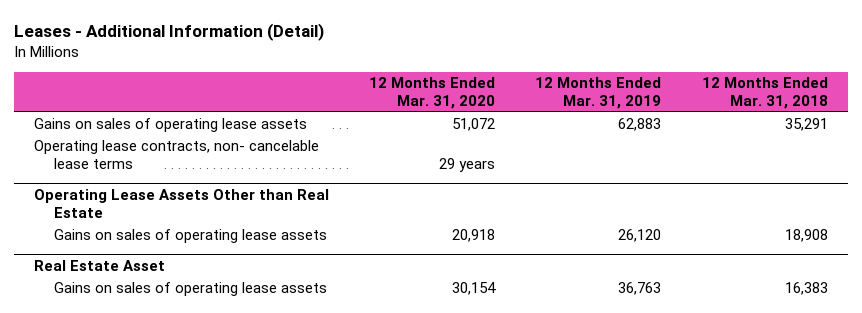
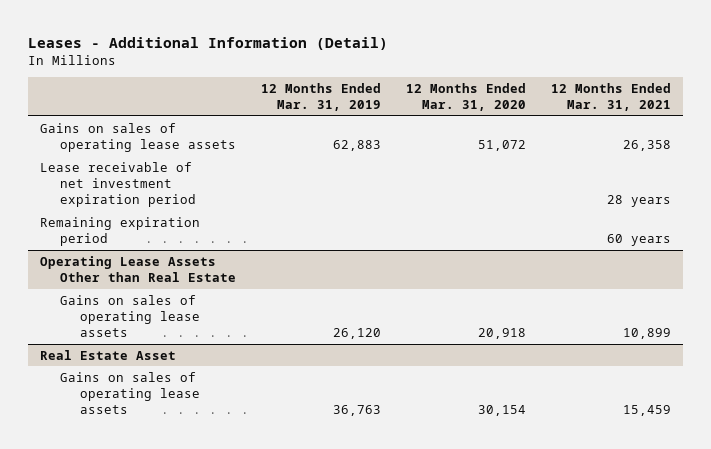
- | 12 Months Ended Mar. 31, 2020 | 12 Months Ended Mar. 31, 2019 | 12 Months Ended Mar. 31, 2018
+ | 12 Months Ended Mar. 31, 2019 | 12 Months Ended Mar. 31, 2020 | 12 Months Ended Mar. 31, 2021
- Operating lease contracts, non- cancelable lease terms | 29 years | |
+ Lease receivable of net investment expiration period | | | 28 years
+ Remaining expiration period | | | 60 years

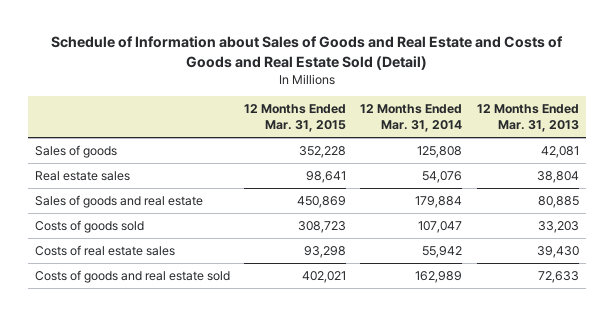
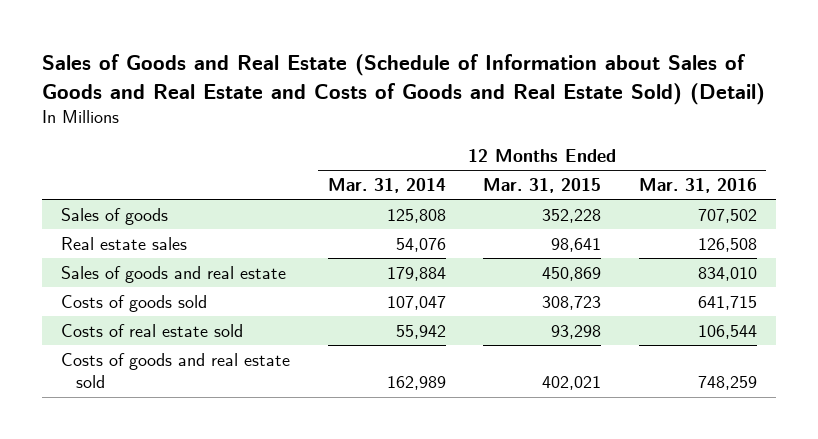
- Schedule of Information about Sales of Goods and Real Estate and Costs of Goods and Real Estate Sold (Detail)
+ Sales of Goods and Real Estate (Schedule of Information about Sales of Goods and Real Estate and Costs of Goods and Real Estate Sold) (Detail)
- | 12 Months Ended Mar. 31, 2015 | 12 Months Ended Mar. 31, 2014 | 12 Months Ended Mar. 31, 2013
+ | 12 Months Ended Mar. 31, 2014 | 12 Months Ended Mar. 31, 2015 | 12 Months Ended Mar. 31, 2016
- Costs of real estate sales | 93,298 | 55,942 | 39,430
+ Costs of real estate sold | 55,942 | 93,298 | 106,544

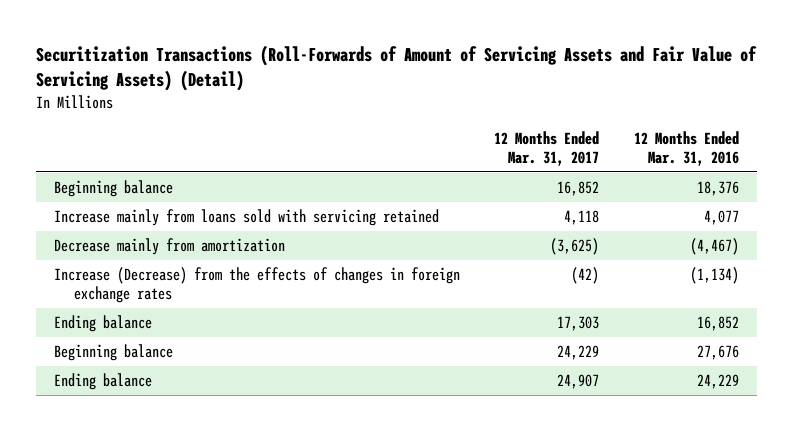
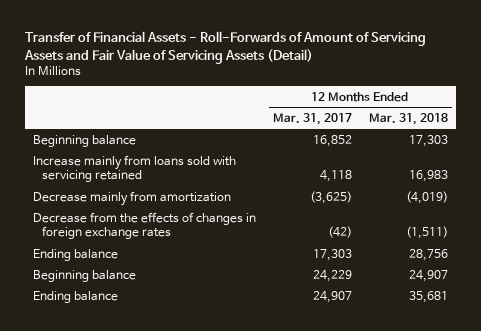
- Securitization Transactions (Roll-Forwards of Amount of Servicing Assets and Fair Value of Servicing Assets) (Detail)
+ Transfer of Financial Assets - Roll-Forwards of Amount of Servicing Assets and Fair Value of Servicing Assets (Detail)
- | 12 Months Ended Mar. 31, 2017 | 12 Months Ended Mar. 31, 2016
+ | 12 Months Ended Mar. 31, 2017 | 12 Months Ended Mar. 31, 2018
- Increase (Decrease) from the effects of changes in foreign exchange rates | (42) | (1,134)
+ Decrease from the effects of changes in foreign exchange rates | (42) | (1,511)

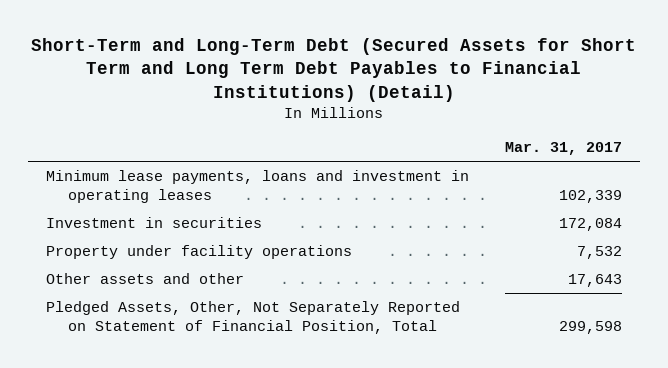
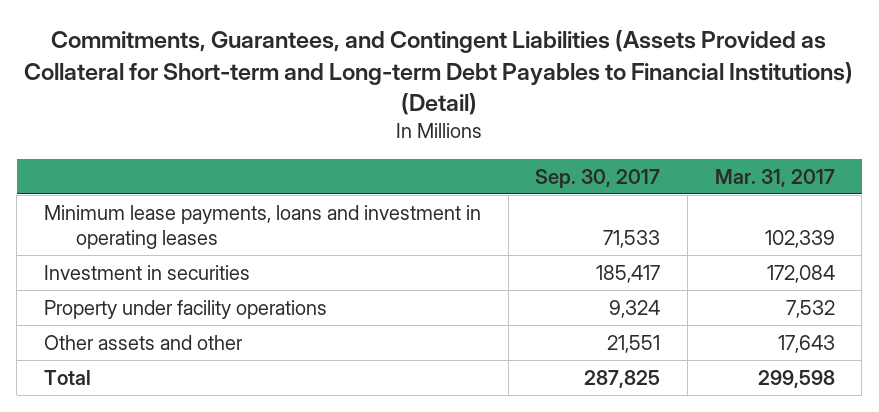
- Short-Term and Long-Term Debt (Secured Assets for Short Term and Long Term Debt Payables to Financial Institutions) (Detail)
+ Commitments, Guarantees, and Contingent Liabilities (Assets Provided as Collateral for Short-term and Long-term Debt Payables to Financial Institutions) (Detail)
- | Mar. 31, 2017
+ | Sep. 30, 2017 | Mar. 31, 2017
- Pledged Assets, Other, Not Separately Reported on Statement of Financial Position, Total | 299,598
+ Total | 287,825 | 299,598

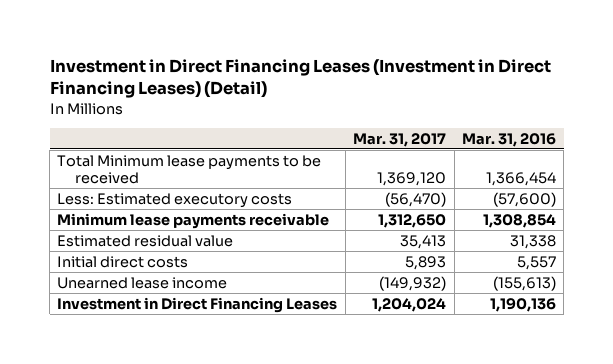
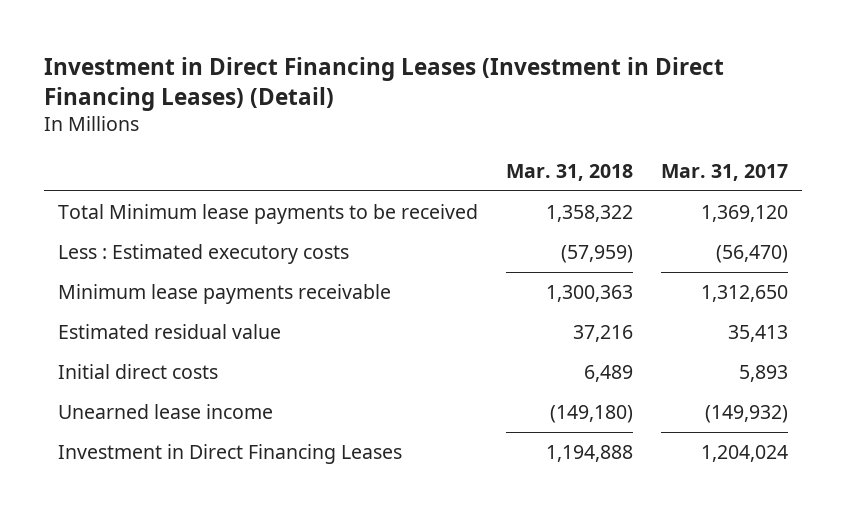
- | Mar. 31, 2017 | Mar. 31, 2016
+ | Mar. 31, 2018 | Mar. 31, 2017
- Less: Estimated executory costs | (56,470) | (57,600)
+ Less : Estimated executory costs | (57,959) | (56,470)

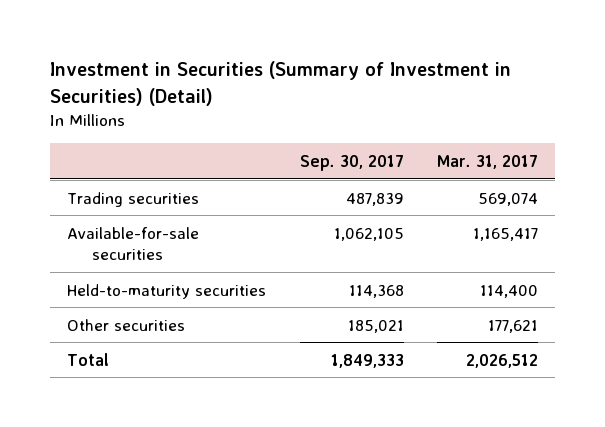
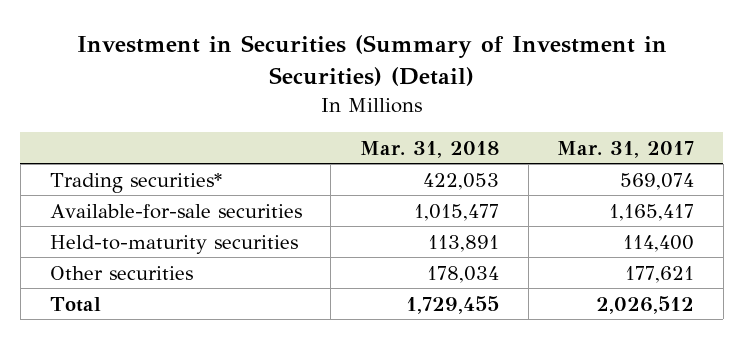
- | Sep. 30, 2017 | Mar. 31, 2017
+ | Mar. 31, 2018 | Mar. 31, 2017
- Trading securities | 487,839 | 569,074
+ Trading securities* | 422,053 | 569,074

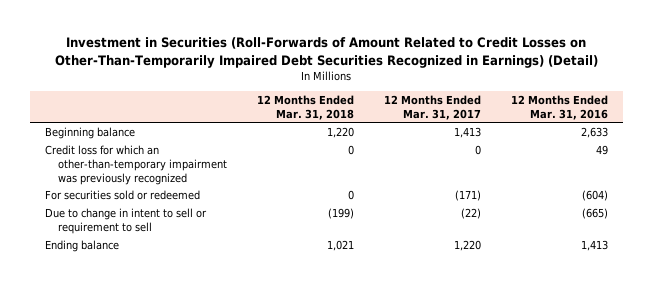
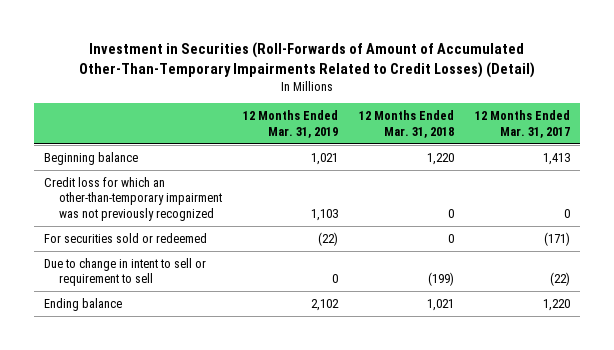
- Investment in Securities (Roll-Forwards of Amount Related to Credit Losses on Other-Than-Temporarily Impaired Debt Securities Recognized in Earnings) (Detail)
+ Investment in Securities (Roll-Forwards of Amount of Accumulated Other-Than-Temporary Impairments Related to Credit Losses) (Detail)
- | 12 Months Ended Mar. 31, 2018 | 12 Months Ended Mar. 31, 2017 | 12 Months Ended Mar. 31, 2016
+ | 12 Months Ended Mar. 31, 2019 | 12 Months Ended Mar. 31, 2018 | 12 Months Ended Mar. 31, 2017
- Credit loss for which an other-than-temporary impairment was previously recognized | 0 | 0 | 49
+ Credit loss for which an other-than-temporary impairment was not previously recognized | 1,103 | 0 | 0

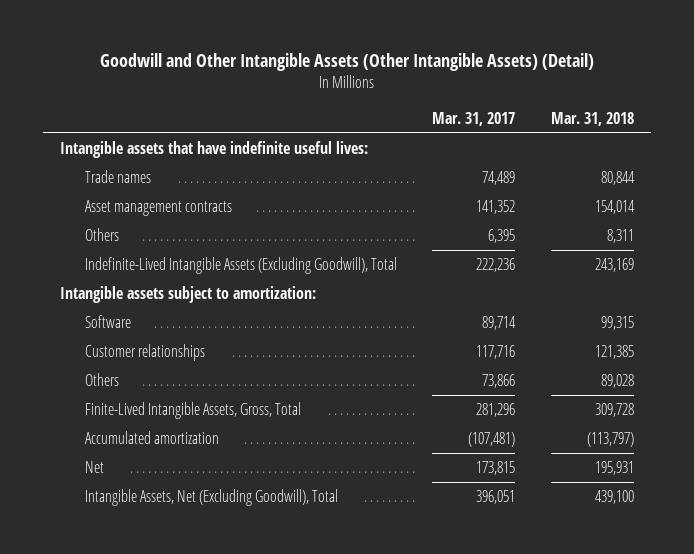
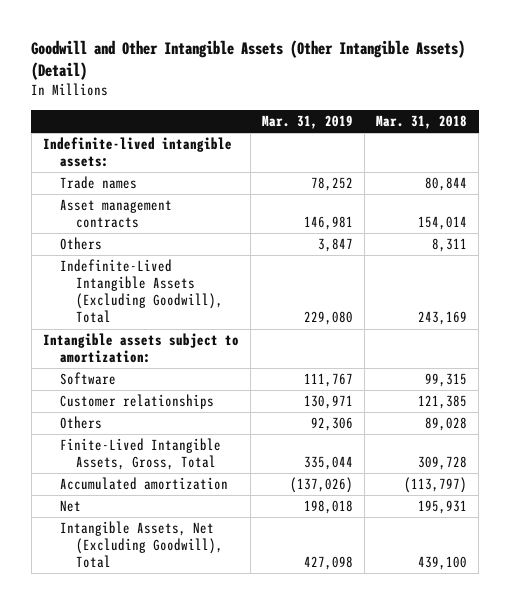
- | Mar. 31, 2017 | Mar. 31, 2018
+ | Mar. 31, 2019 | Mar. 31, 2018
- Intangible assets that have indefinite useful lives:
+ Indefinite-lived intangible assets:

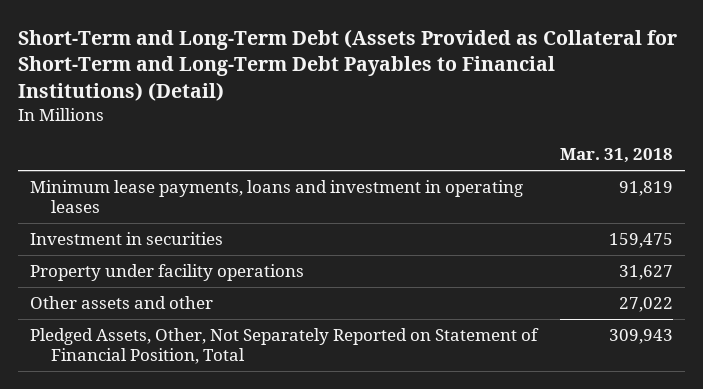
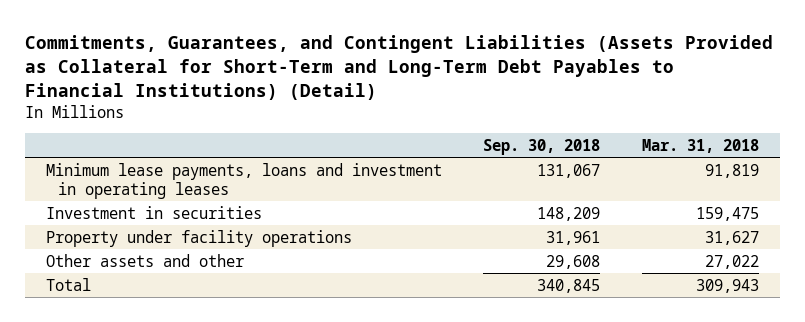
- Short-Term and Long-Term Debt (Assets Provided as Collateral for Short-Term and Long-Term Debt Payables to Financial Institutions) (Detail)
+ Commitments, Guarantees, and Contingent Liabilities (Assets Provided as Collateral for Short-Term and Long-Term Debt Payables to Financial Institutions) (Detail)
- | Mar. 31, 2018
+ | Sep. 30, 2018 | Mar. 31, 2018
- Pledged Assets, Other, Not Separately Reported on Statement of Financial Position, Total | 309,943
+ Total | 340,845 | 309,943

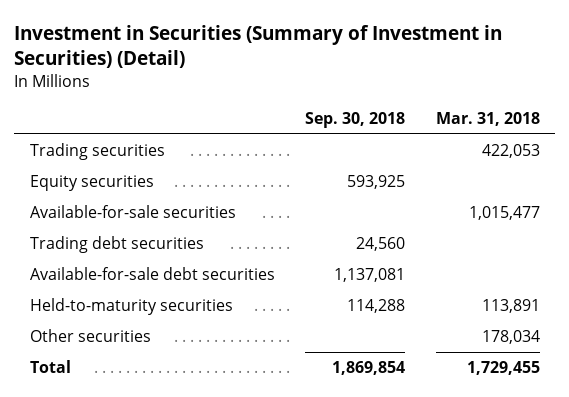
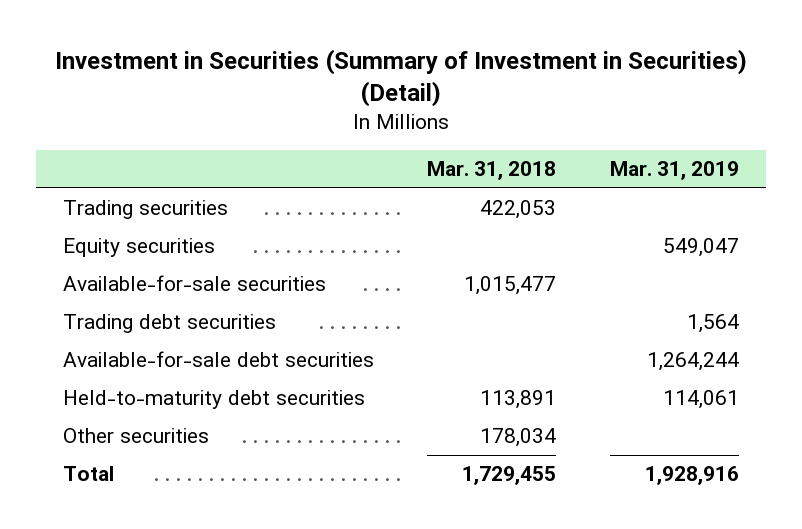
- | Sep. 30, 2018 | Mar. 31, 2018
+ | Mar. 31, 2018 | Mar. 31, 2019
- Held-to-maturity securities | 114,288 | 113,891
+ Held-to-maturity debt securities | 113,891 | 114,061

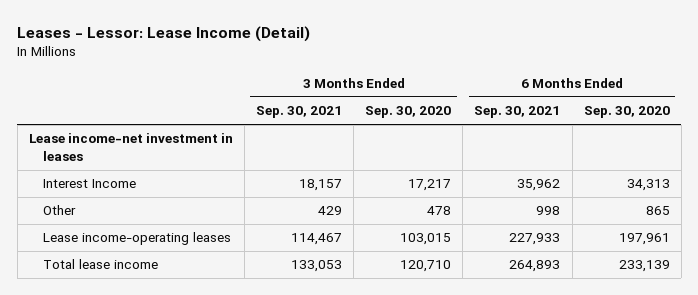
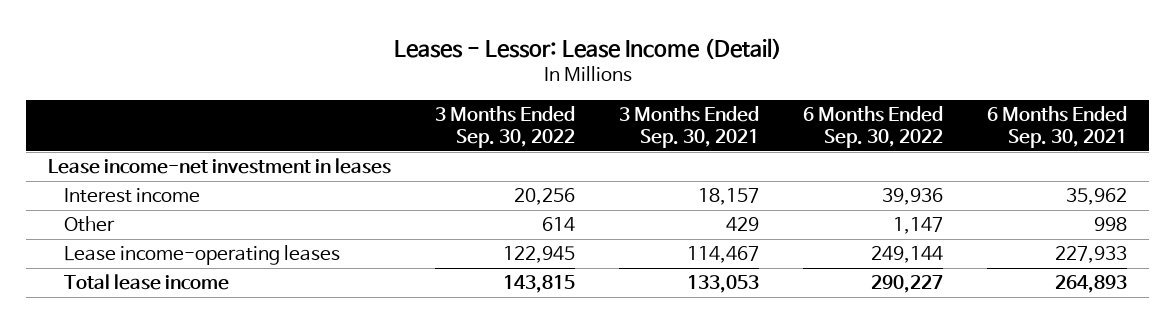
- | 3 Months Ended Sep. 30, 2021 | 3 Months Ended Sep. 30, 2020 | 6 Months Ended Sep. 30, 2021 | 6 Months Ended Sep. 30, 2020
+ | 3 Months Ended Sep. 30, 2022 | 3 Months Ended Sep. 30, 2021 | 6 Months Ended Sep. 30, 2022 | 6 Months Ended Sep. 30, 2021
- Interest Income | 18,157 | 17,217 | 35,962 | 34,313
+ Interest income | 20,256 | 18,157 | 39,936 | 35,962

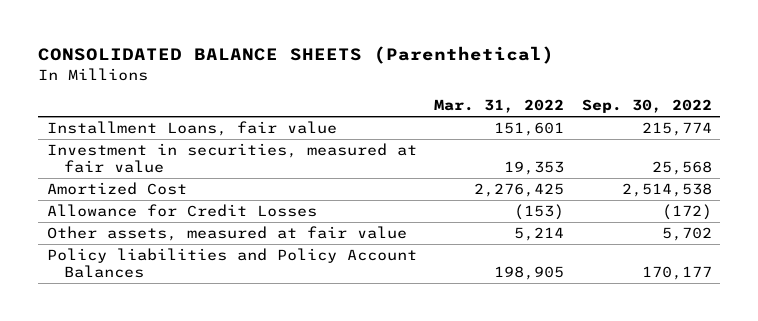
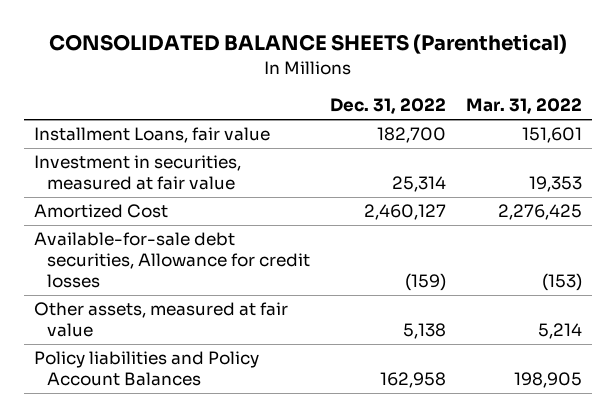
- | Mar. 31, 2022 | Sep. 30, 2022
+ | Dec. 31, 2022 | Mar. 31, 2022
- Allowance for Credit Losses | (153) | (172)
+ Available-for-sale debt securities, Allowance for credit losses | (159) | (153)

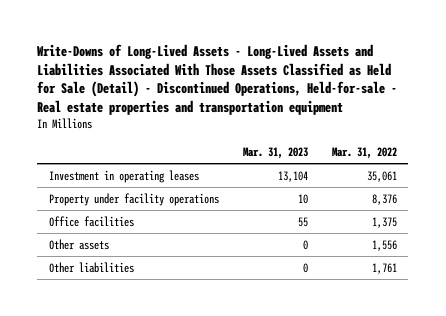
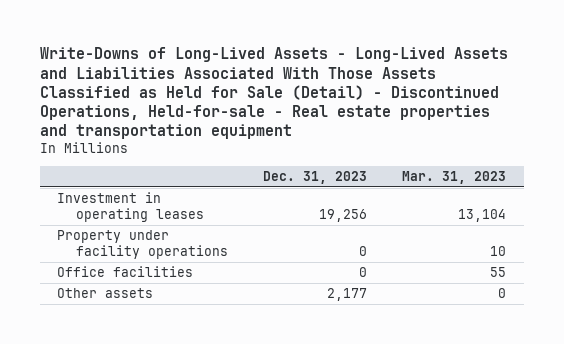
- | Mar. 31, 2023 | Mar. 31, 2022
+ | Dec. 31, 2023 | Mar. 31, 2023
- Other liabilities | 0 | 1,761

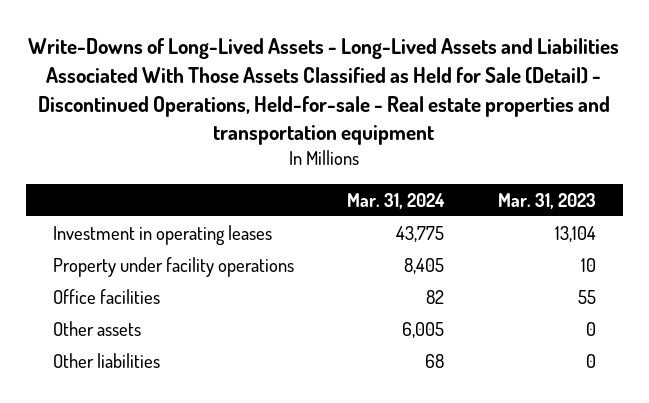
- | Dec. 31, 2023 | Mar. 31, 2023
+ | Mar. 31, 2024 | Mar. 31, 2023
+ Other liabilities | 68 | 0

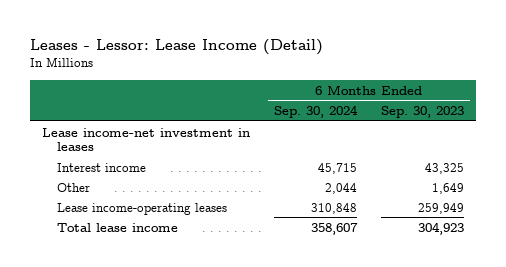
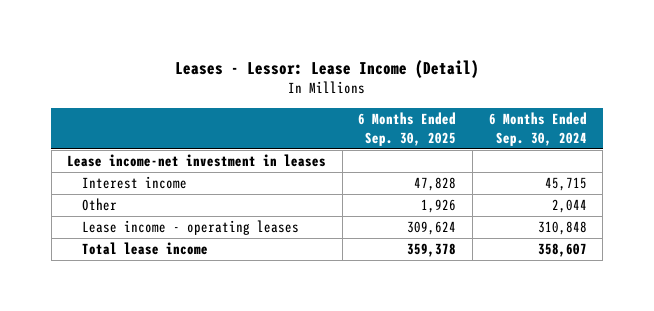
- | 6 Months Ended Sep. 30, 2024 | 6 Months Ended Sep. 30, 2023
+ | 6 Months Ended Sep. 30, 2025 | 6 Months Ended Sep. 30, 2024
- Lease income-operating leases | 310,848 | 259,949
+ Lease income - operating leases | 309,624 | 310,848

